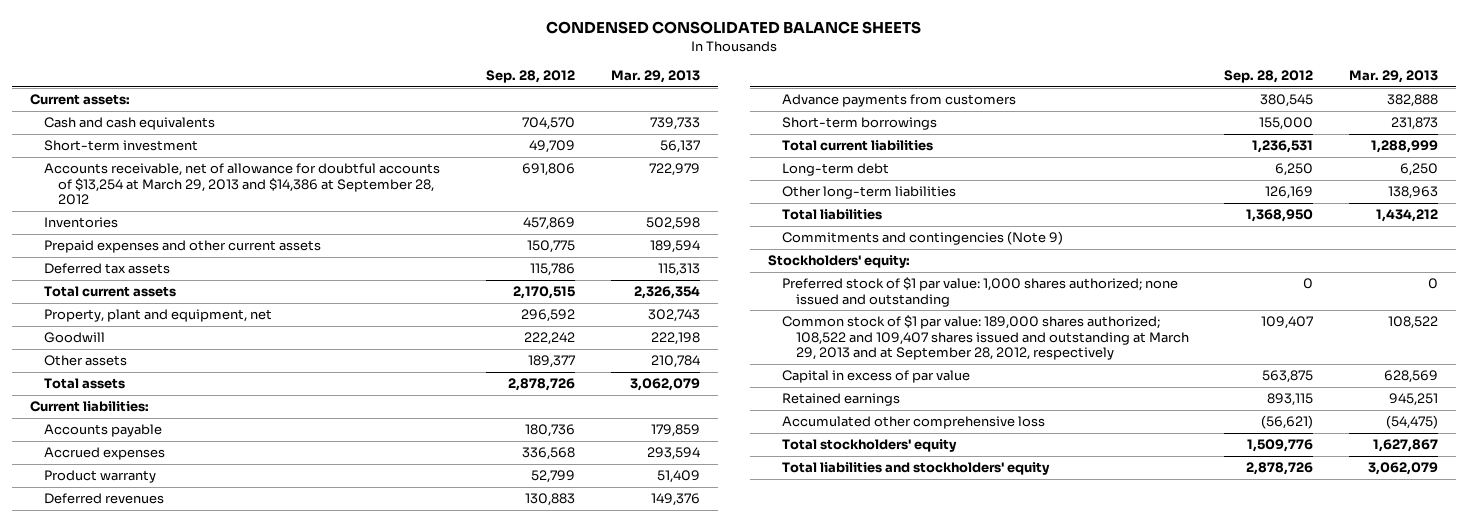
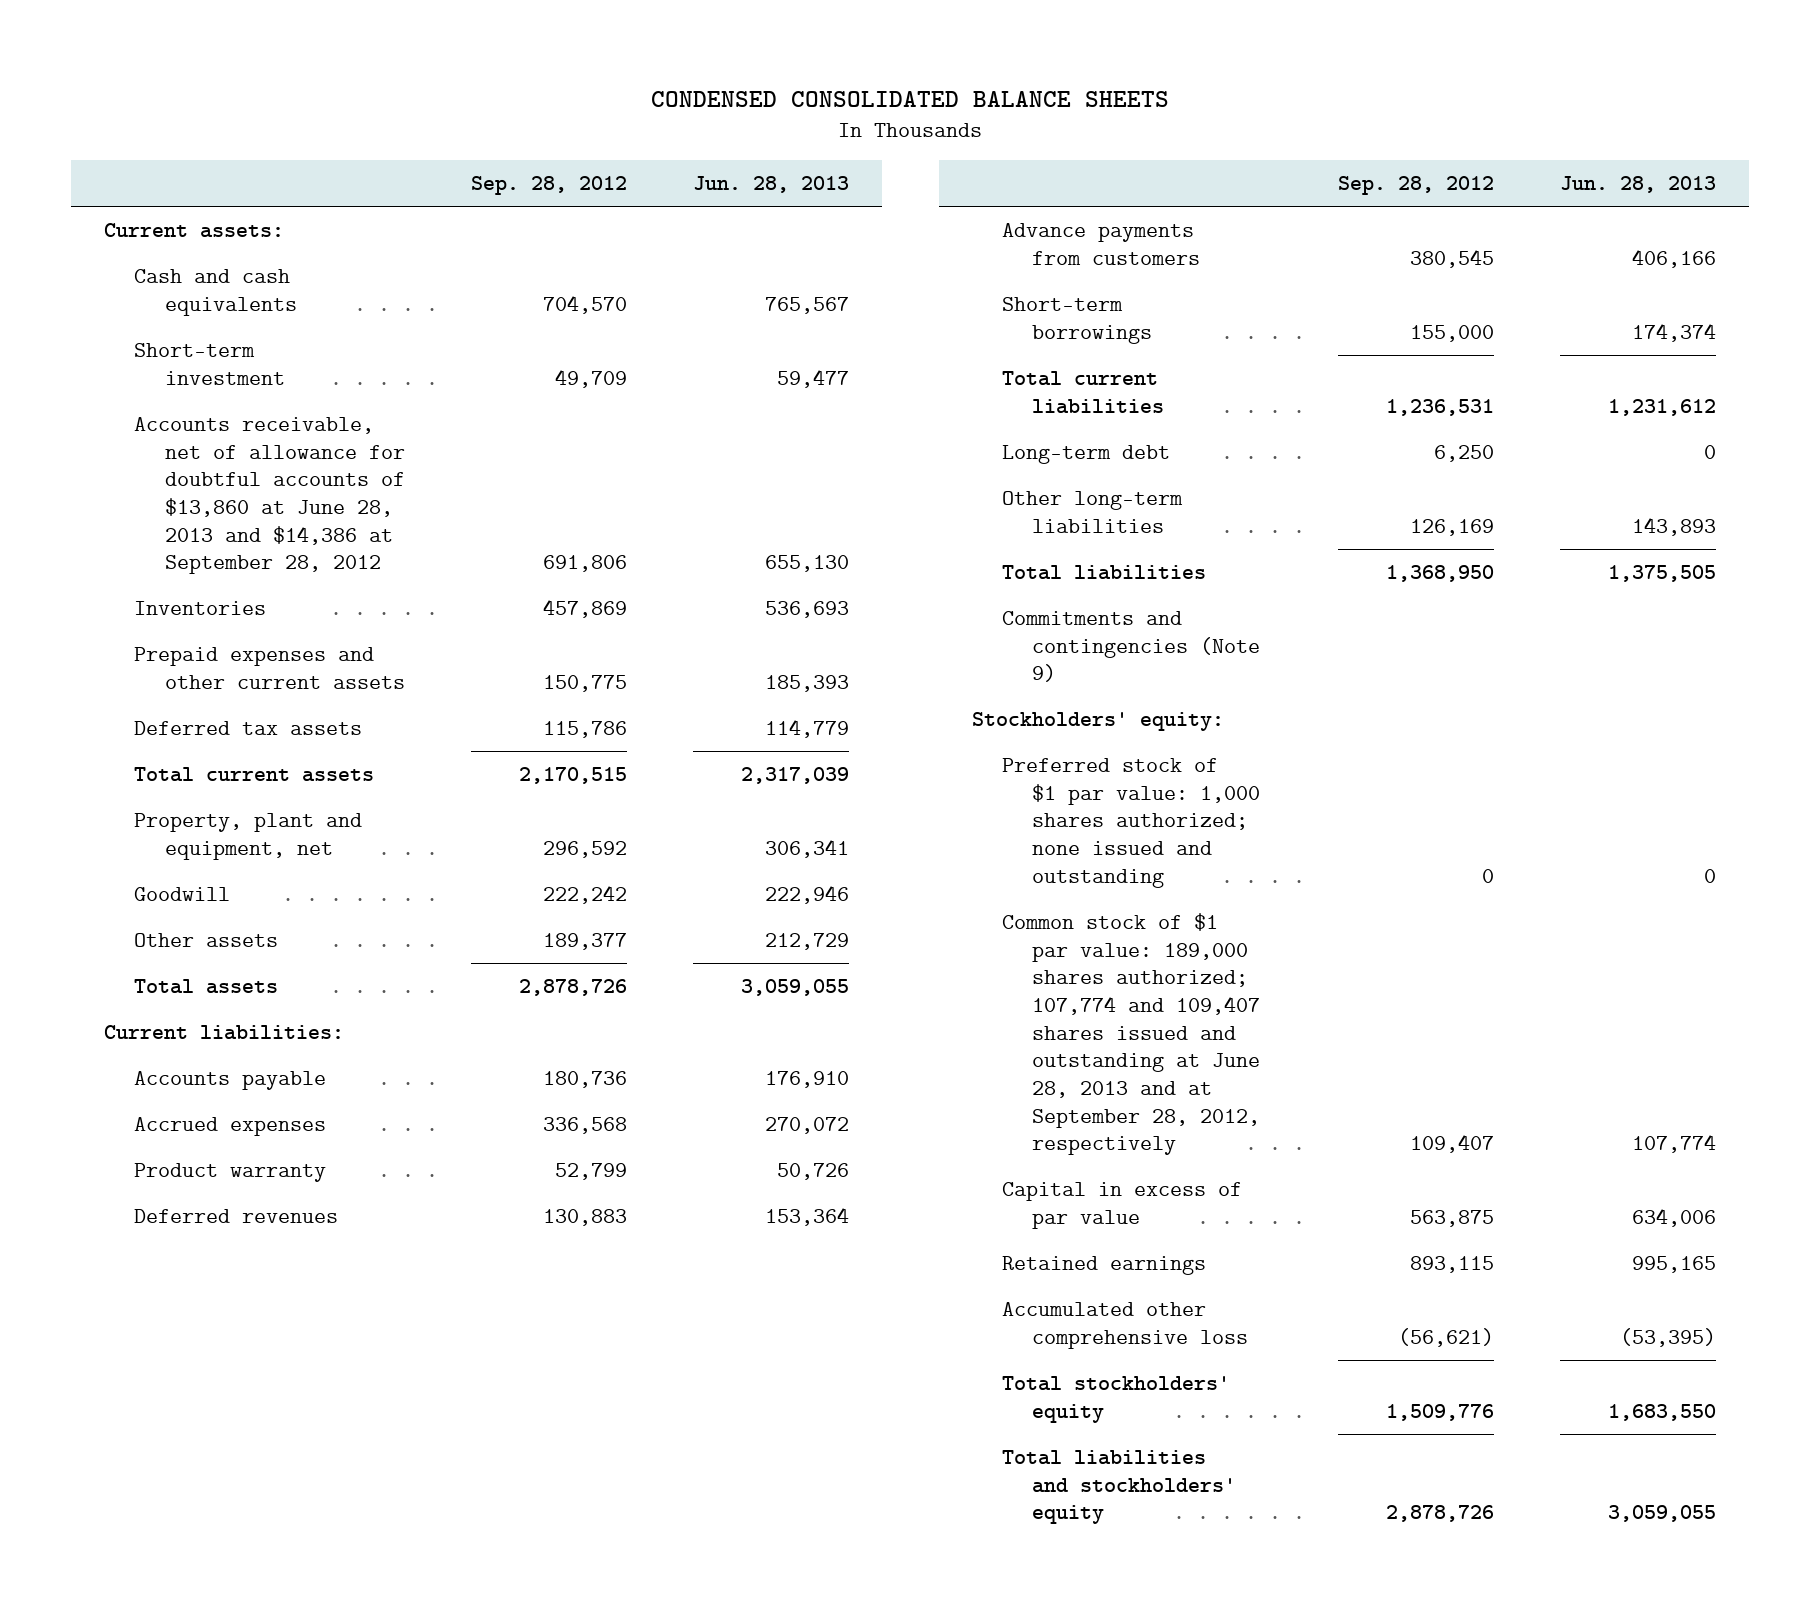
- | Sep. 28, 2012 | Mar. 29, 2013
+ | Sep. 28, 2012 | Jun. 28, 2013
- Accounts receivable, net of allowance for doubtful accounts of $13,254 at March 29, 2013 and $14,386 at September 28, 2012 | 691,806 | 722,979
+ Accounts receivable, net of allowance for doubtful accounts of $13,860 at June 28, 2013 and $14,386 at September 28, 2012 | 691,806 | 655,130
- Common stock of $1 par value: 189,000 shares authorized; 108,522 and 109,407 shares issued and outstanding at March 29, 2013 and at September 28, 2012, respectively | 109,407 | 108,522
+ Common stock of $1 par value: 189,000 shares authorized; 107,774 and 109,407 shares issued and outstanding at June 28, 2013 and at September 28, 2012, respectively | 109,407 | 107,774

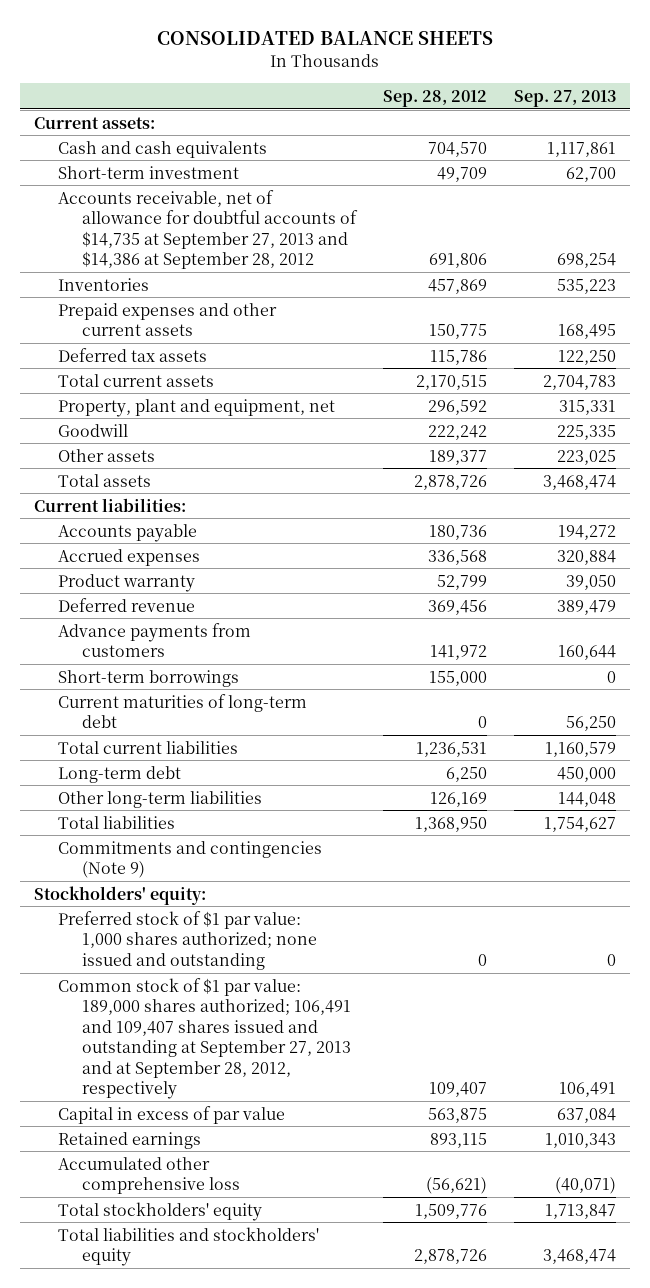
- CONDENSED CONSOLIDATED BALANCE SHEETS
+ CONSOLIDATED BALANCE SHEETS
- | Sep. 28, 2012 | Jun. 28, 2013
+ | Sep. 28, 2012 | Sep. 27, 2013
- Accounts receivable, net of allowance for doubtful accounts of $13,860 at June 28, 2013 and $14,386 at September 28, 2012 | 691,806 | 655,130
+ Accounts receivable, net of allowance for doubtful accounts of $14,735 at September 27, 2013 and $14,386 at September 28, 2012 | 691,806 | 698,254
- Deferred revenues | 130,883 | 153,364
- Advance payments from customers | 380,545 | 406,166
+ Deferred revenue | 369,456 | 389,479
+ Advance payments from customers | 141,972 | 160,644
+ Current maturities of long-term debt | 0 | 56,250
- Common stock of $1 par value: 189,000 shares authorized; 107,774 and 109,407 shares issued and outstanding at June 28, 2013 and at September 28, 2012, respectively | 109,407 | 107,774
+ Common stock of $1 par value: 189,000 shares authorized; 106,491 and 109,407 shares issued and outstanding at September 27, 2013 and at September 28, 2012, respectively | 109,407 | 106,491

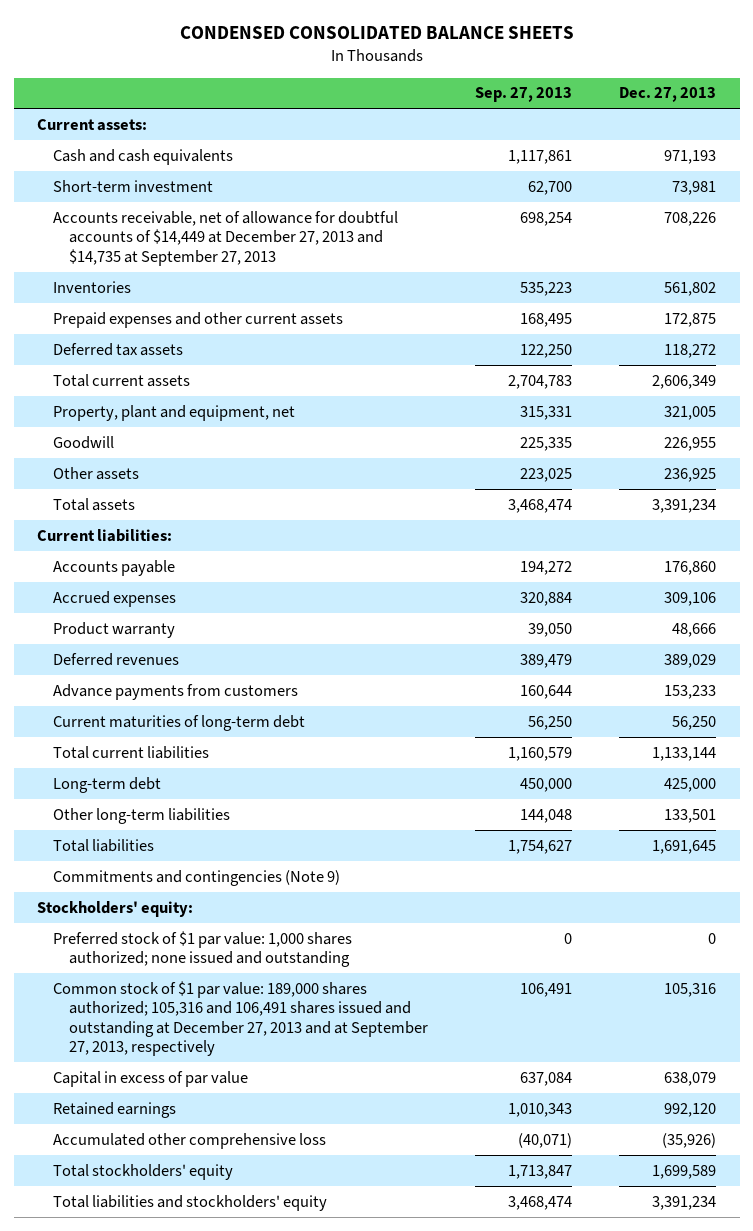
- CONSOLIDATED BALANCE SHEETS
+ CONDENSED CONSOLIDATED BALANCE SHEETS
- | Sep. 28, 2012 | Sep. 27, 2013
+ | Sep. 27, 2013 | Dec. 27, 2013
- Accounts receivable, net of allowance for doubtful accounts of $14,735 at September 27, 2013 and $14,386 at September 28, 2012 | 691,806 | 698,254
+ Accounts receivable, net of allowance for doubtful accounts of $14,449 at December 27, 2013 and $14,735 at September 27, 2013 | 698,254 | 708,226
- Deferred revenue | 369,456 | 389,479
+ Deferred revenues | 389,479 | 389,029
- Short-term borrowings | 155,000 | 0
- Common stock of $1 par value: 189,000 shares authorized; 106,491 and 109,407 shares issued and outstanding at September 27, 2013 and at September 28, 2012, respectively | 109,407 | 106,491
+ Common stock of $1 par value: 189,000 shares authorized; 105,316 and 106,491 shares issued and outstanding at December 27, 2013 and at September 27, 2013, respectively | 106,491 | 105,316

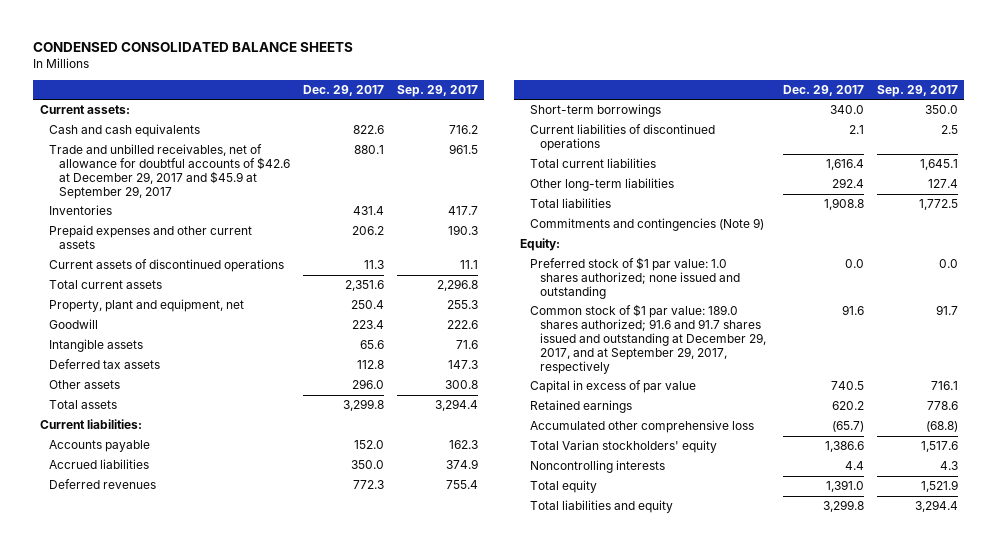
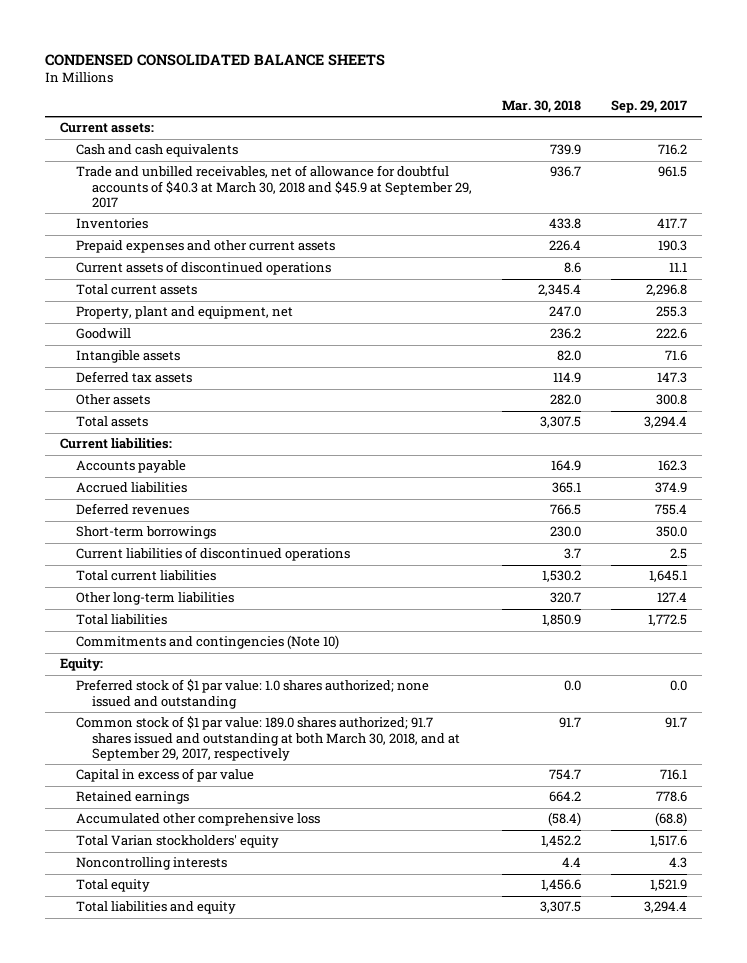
- | Dec. 29, 2017 | Sep. 29, 2017
+ | Mar. 30, 2018 | Sep. 29, 2017
- Trade and unbilled receivables, net of allowance for doubtful accounts of $42.6 at December 29, 2017 and $45.9 at September 29, 2017 | 880.1 | 961.5
+ Trade and unbilled receivables, net of allowance for doubtful accounts of $40.3 at March 30, 2018 and $45.9 at September 29, 2017 | 936.7 | 961.5
- Commitments and contingencies (Note 9)
+ Commitments and contingencies (Note 10)
- Common stock of $1 par value: 189.0 shares authorized; 91.6 and 91.7 shares issued and outstanding at December 29, 2017, and at September 29, 2017, respectively | 91.6 | 91.7
+ Common stock of $1 par value: 189.0 shares authorized; 91.7 shares issued and outstanding at both March 30, 2018, and at September 29, 2017, respectively | 91.7 | 91.7

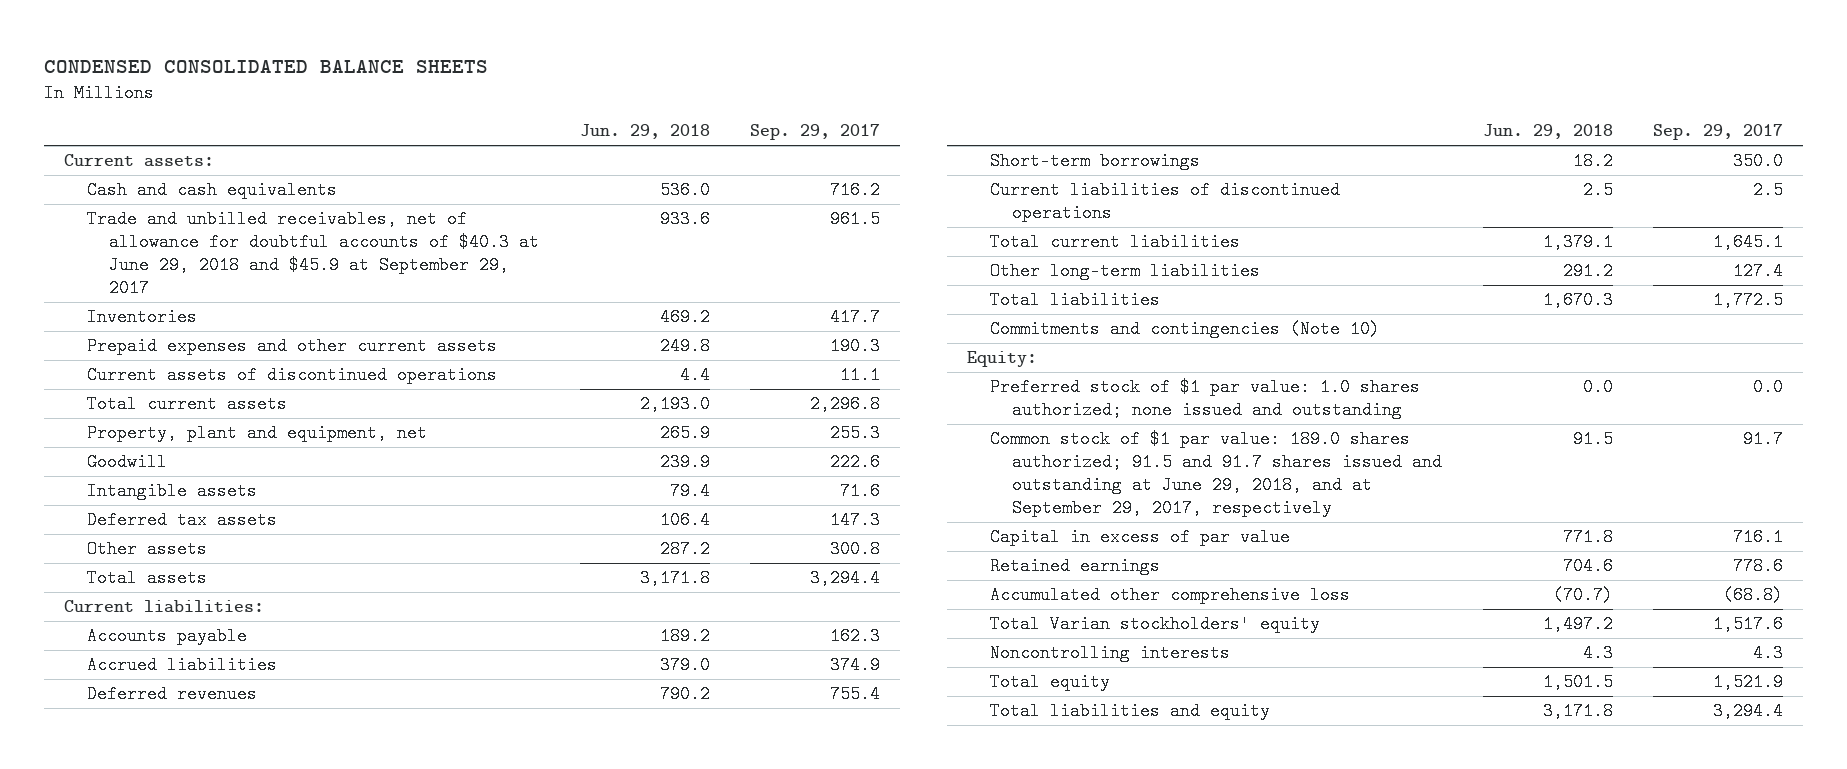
- | Mar. 30, 2018 | Sep. 29, 2017
+ | Jun. 29, 2018 | Sep. 29, 2017
- Trade and unbilled receivables, net of allowance for doubtful accounts of $40.3 at March 30, 2018 and $45.9 at September 29, 2017 | 936.7 | 961.5
+ Trade and unbilled receivables, net of allowance for doubtful accounts of $40.3 at June 29, 2018 and $45.9 at September 29, 2017 | 933.6 | 961.5
- Common stock of $1 par value: 189.0 shares authorized; 91.7 shares issued and outstanding at both March 30, 2018, and at September 29, 2017, respectively | 91.7 | 91.7
+ Common stock of $1 par value: 189.0 shares authorized; 91.5 and 91.7 shares issued and outstanding at June 29, 2018, and at September 29, 2017, respectively | 91.5 | 91.7

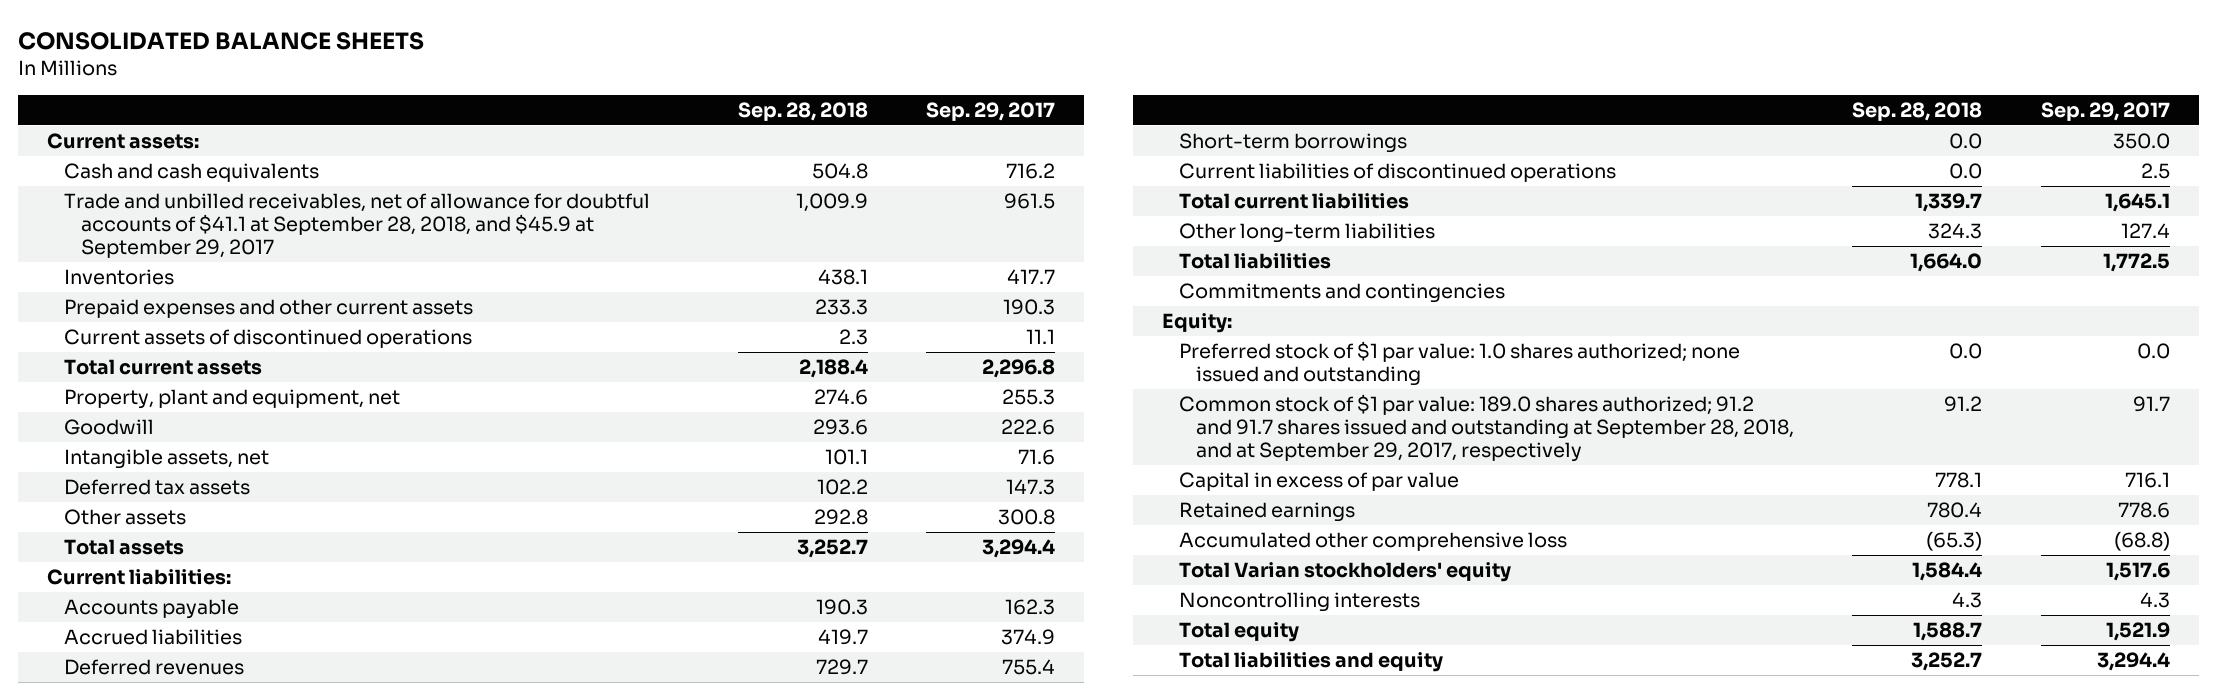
- CONDENSED CONSOLIDATED BALANCE SHEETS
+ CONSOLIDATED BALANCE SHEETS
- | Jun. 29, 2018 | Sep. 29, 2017
+ | Sep. 28, 2018 | Sep. 29, 2017
- Trade and unbilled receivables, net of allowance for doubtful accounts of $40.3 at June 29, 2018 and $45.9 at September 29, 2017 | 933.6 | 961.5
+ Trade and unbilled receivables, net of allowance for doubtful accounts of $41.1 at September 28, 2018, and $45.9 at September 29, 2017 | 1,009.9 | 961.5
- Intangible assets | 79.4 | 71.6
+ Intangible assets, net | 101.1 | 71.6
- Commitments and contingencies (Note 10)
+ Commitments and contingencies
- Common stock of $1 par value: 189.0 shares authorized; 91.5 and 91.7 shares issued and outstanding at June 29, 2018, and at September 29, 2017, respectively | 91.5 | 91.7
+ Common stock of $1 par value: 189.0 shares authorized; 91.2 and 91.7 shares issued and outstanding at September 28, 2018, and at September 29, 2017, respectively | 91.2 | 91.7

